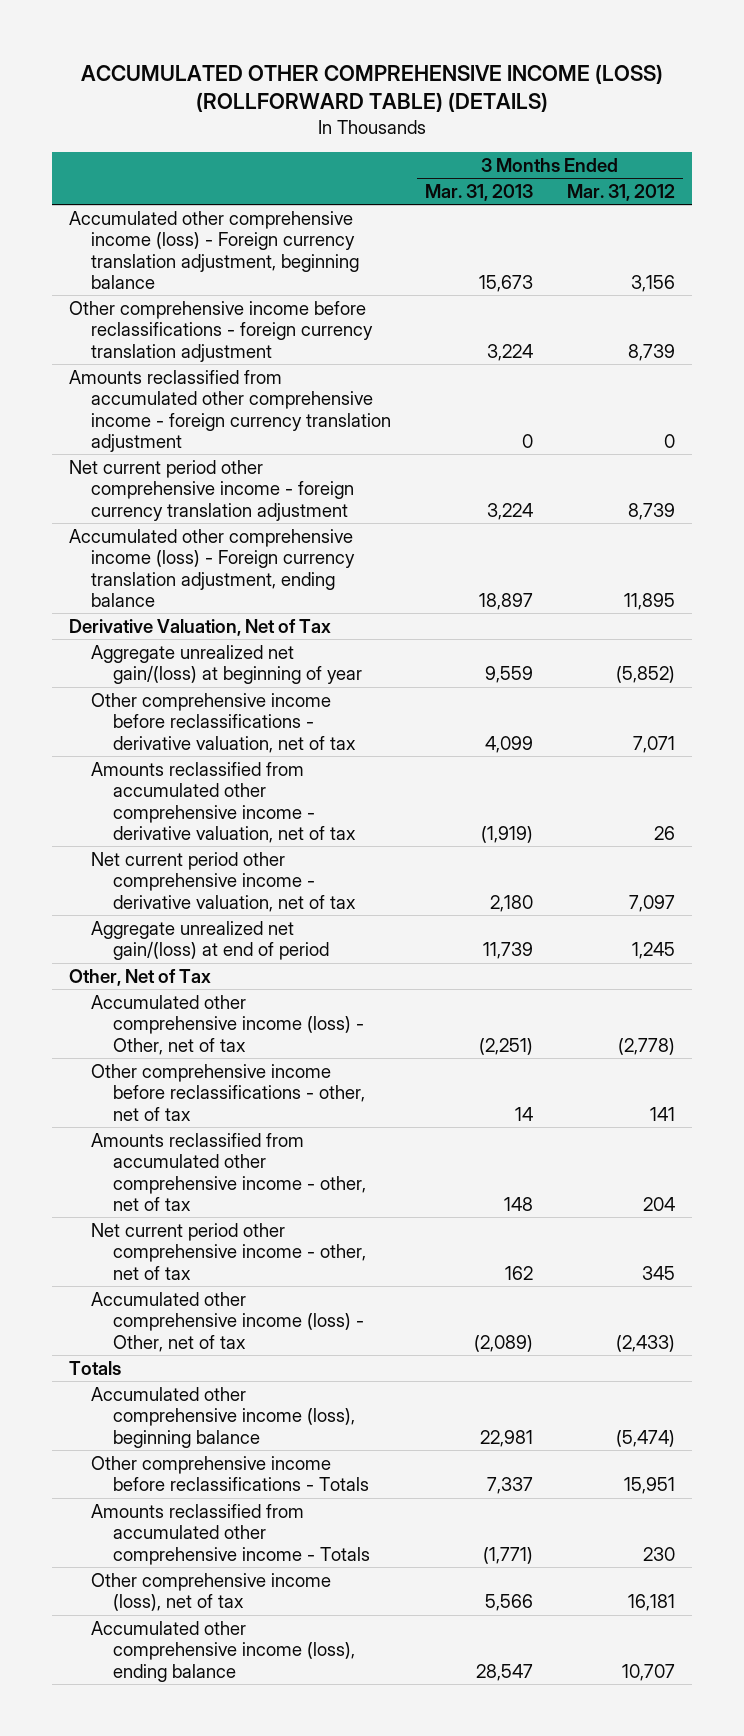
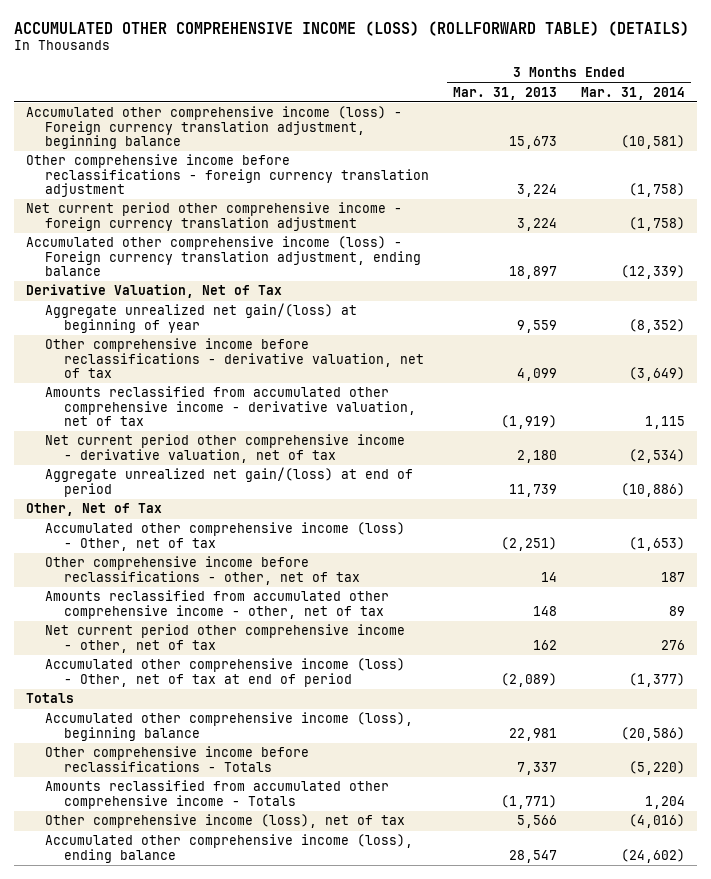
- | 3 Months Ended Mar. 31, 2013 | 3 Months Ended Mar. 31, 2012
+ | 3 Months Ended Mar. 31, 2013 | 3 Months Ended Mar. 31, 2014
- Amounts reclassified from accumulated other comprehensive income - foreign currency translation adjustment | 0 | 0
- Accumulated other comprehensive income (loss) - Other, net of tax | (2,089) | (2,433)
+ Accumulated other comprehensive income (loss) - Other, net of tax at end of period | (2,089) | (1,377)

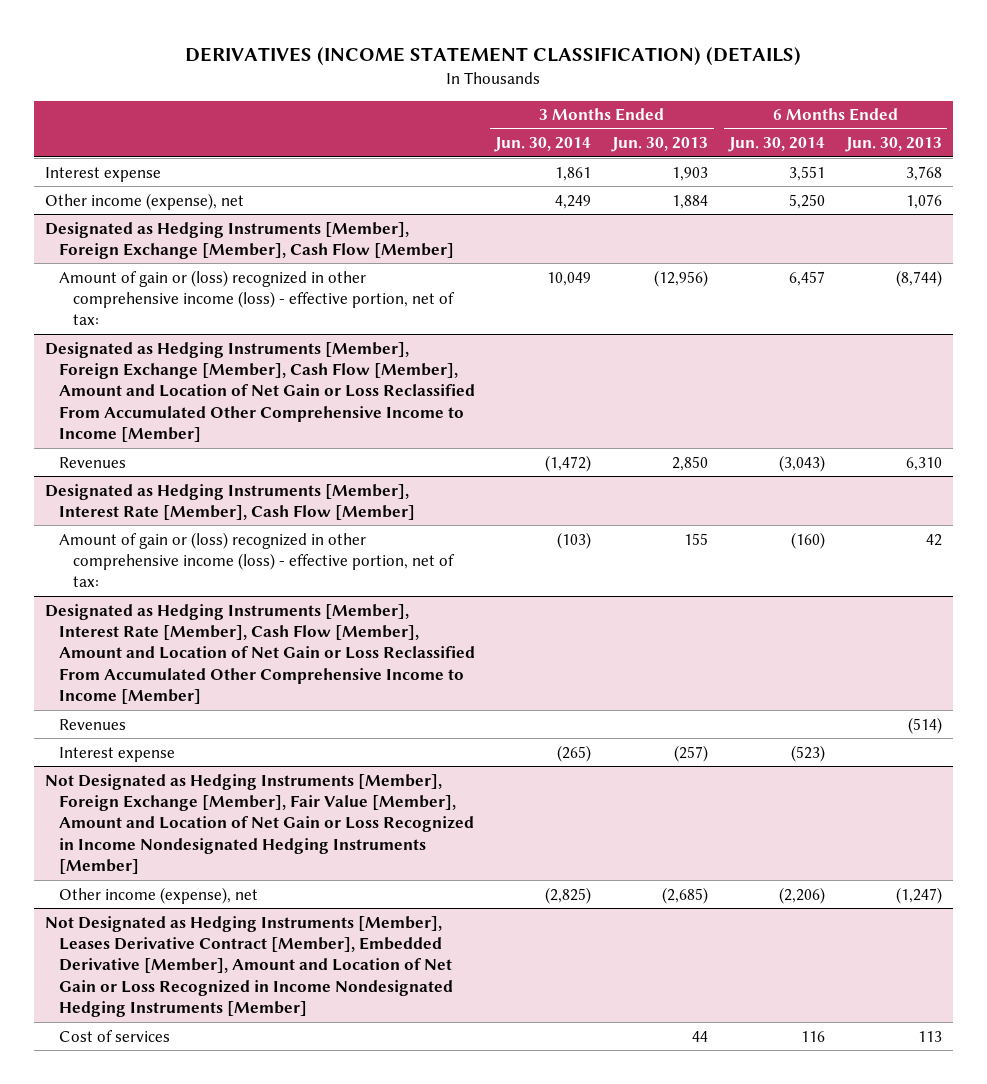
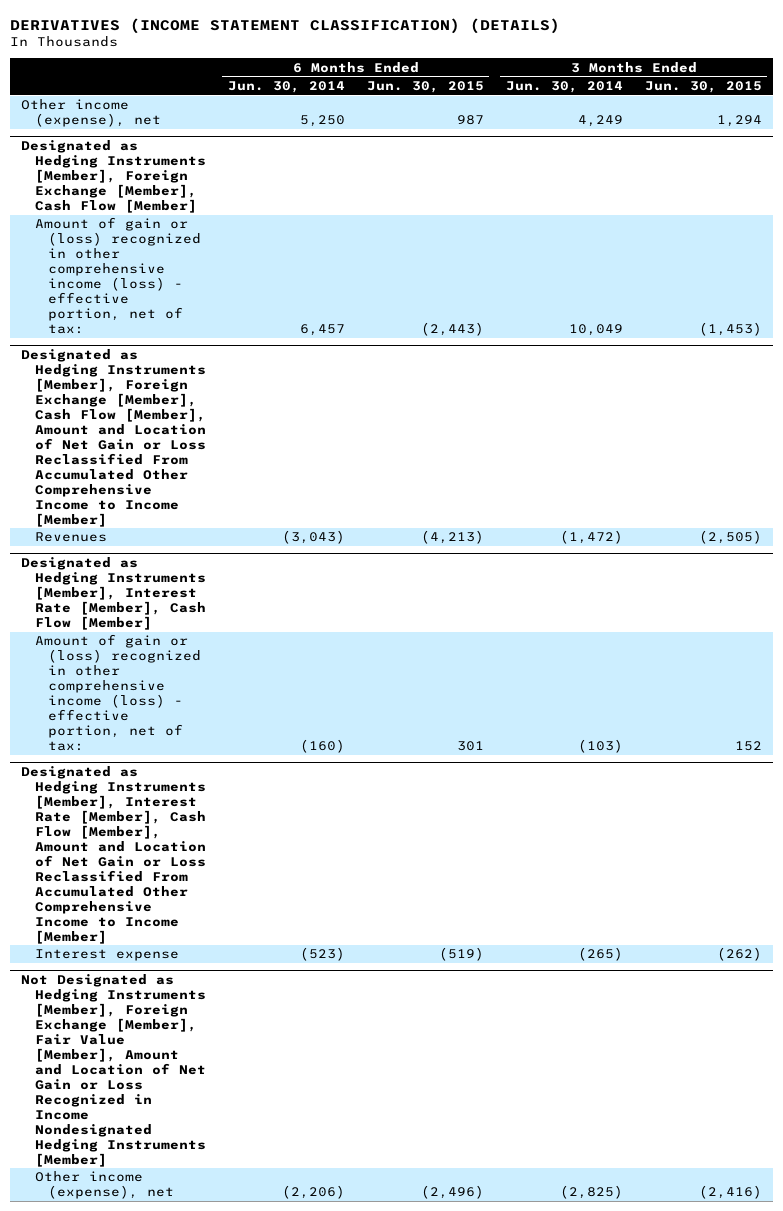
- | 3 Months Ended Jun. 30, 2014 | 3 Months Ended Jun. 30, 2013 | 6 Months Ended Jun. 30, 2014 | 6 Months Ended Jun. 30, 2013
+ | 6 Months Ended Jun. 30, 2014 | 6 Months Ended Jun. 30, 2015 | 3 Months Ended Jun. 30, 2014 | 3 Months Ended Jun. 30, 2015
- Interest expense | 1,861 | 1,903 | 3,551 | 3,768
@ Designated as Hedging Instruments [Member], Interest Rate [Member], Cash Flow [Member], Amount and Location of Net Gain or Loss Reclassified From Accumulated Other Comprehensive Income to Income [Member]
- Revenues | | | | (514)
- Not Designated as Hedging Instruments [Member], Leases Derivative Contract [Member], Embedded Derivative [Member], Amount and Location of Net Gain or Loss Recognized in Income Nondesignated Hedging Instruments [Member]
- Cost of services | | 44 | 116 | 113

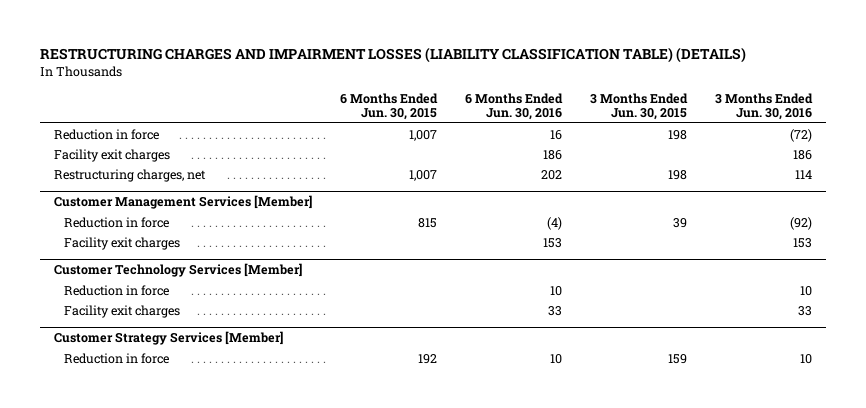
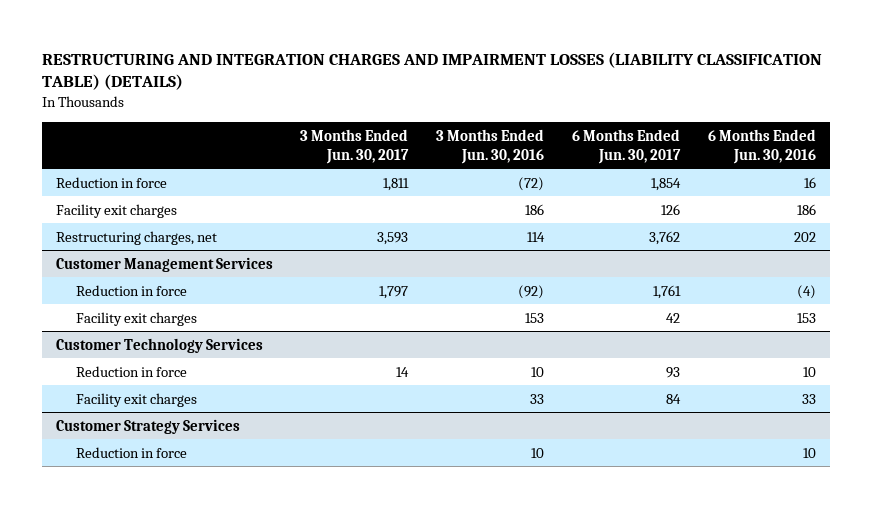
- RESTRUCTURING CHARGES AND IMPAIRMENT LOSSES (LIABILITY CLASSIFICATION TABLE) (DETAILS)
+ RESTRUCTURING AND INTEGRATION CHARGES AND IMPAIRMENT LOSSES (LIABILITY CLASSIFICATION TABLE) (DETAILS)
- | 6 Months Ended Jun. 30, 2015 | 6 Months Ended Jun. 30, 2016 | 3 Months Ended Jun. 30, 2015 | 3 Months Ended Jun. 30, 2016
+ | 3 Months Ended Jun. 30, 2017 | 3 Months Ended Jun. 30, 2016 | 6 Months Ended Jun. 30, 2017 | 6 Months Ended Jun. 30, 2016
- Customer Management Services [Member]
+ Customer Management Services
- Customer Technology Services [Member]
+ Customer Technology Services
- Customer Strategy Services [Member]
+ Customer Strategy Services

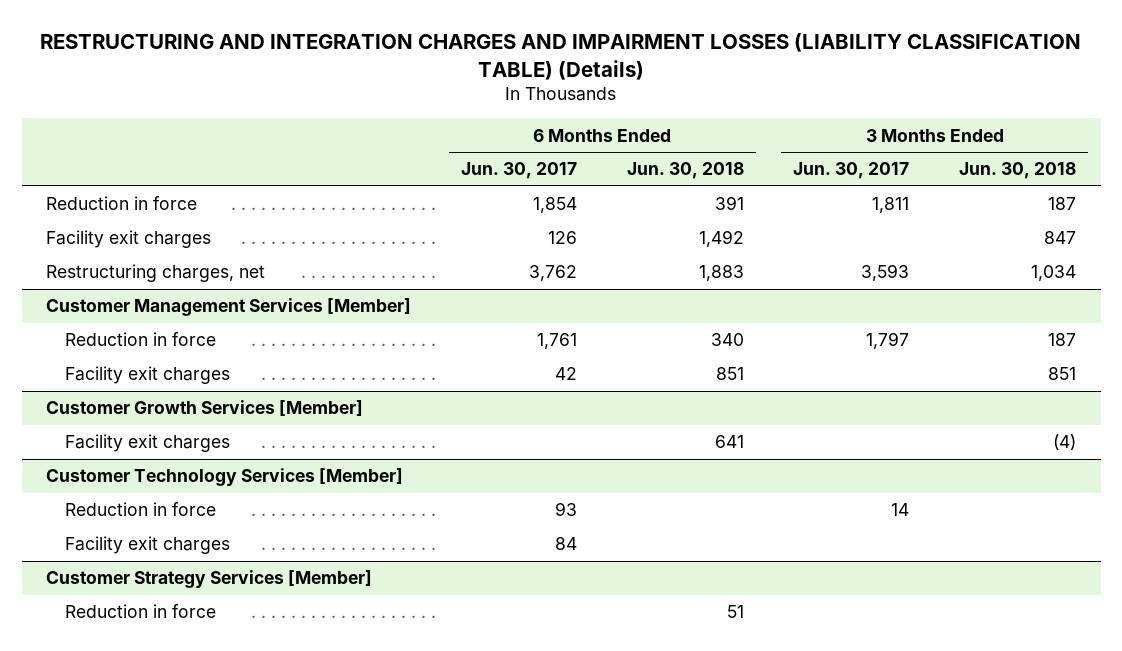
- RESTRUCTURING AND INTEGRATION CHARGES AND IMPAIRMENT LOSSES (LIABILITY CLASSIFICATION TABLE) (DETAILS)
+ RESTRUCTURING AND INTEGRATION CHARGES AND IMPAIRMENT LOSSES (LIABILITY CLASSIFICATION TABLE) (Details)
- | 3 Months Ended Jun. 30, 2017 | 3 Months Ended Jun. 30, 2016 | 6 Months Ended Jun. 30, 2017 | 6 Months Ended Jun. 30, 2016
+ | 6 Months Ended Jun. 30, 2017 | 6 Months Ended Jun. 30, 2018 | 3 Months Ended Jun. 30, 2017 | 3 Months Ended Jun. 30, 2018
- Customer Management Services
+ Customer Management Services [Member]
- Customer Technology Services
+ Customer Growth Services [Member]
+ Facility exit charges | | 641 | | (4)
+ Customer Technology Services [Member]
- Customer Strategy Services
+ Customer Strategy Services [Member]

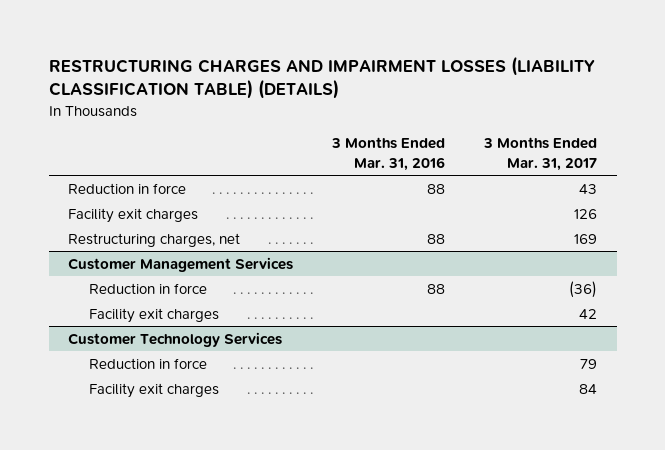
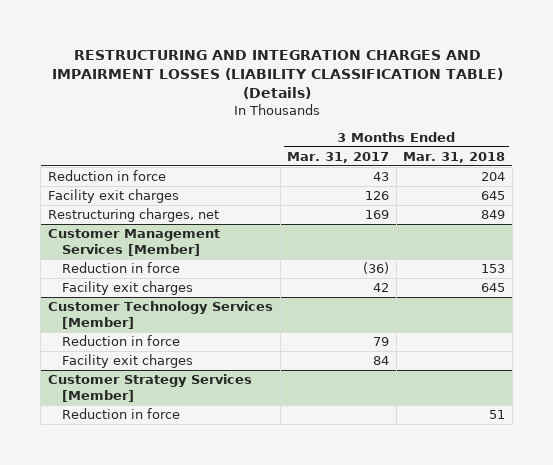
- RESTRUCTURING CHARGES AND IMPAIRMENT LOSSES (LIABILITY CLASSIFICATION TABLE) (DETAILS)
+ RESTRUCTURING AND INTEGRATION CHARGES AND IMPAIRMENT LOSSES (LIABILITY CLASSIFICATION TABLE) (Details)
- | 3 Months Ended Mar. 31, 2016 | 3 Months Ended Mar. 31, 2017
+ | 3 Months Ended Mar. 31, 2017 | 3 Months Ended Mar. 31, 2018
- Customer Management Services
+ Customer Management Services [Member]
- Customer Technology Services
+ Customer Technology Services [Member]
+ Customer Strategy Services [Member]
+ Reduction in force | | 51

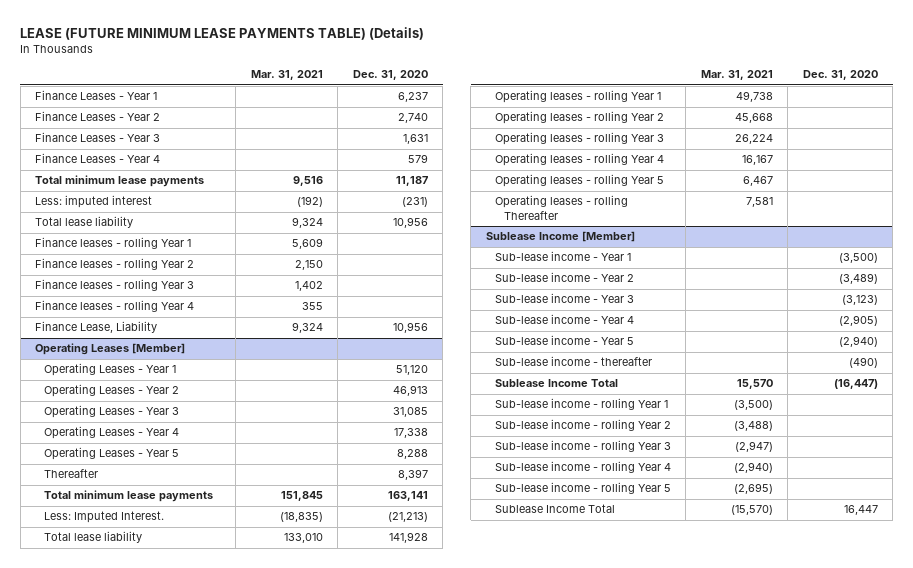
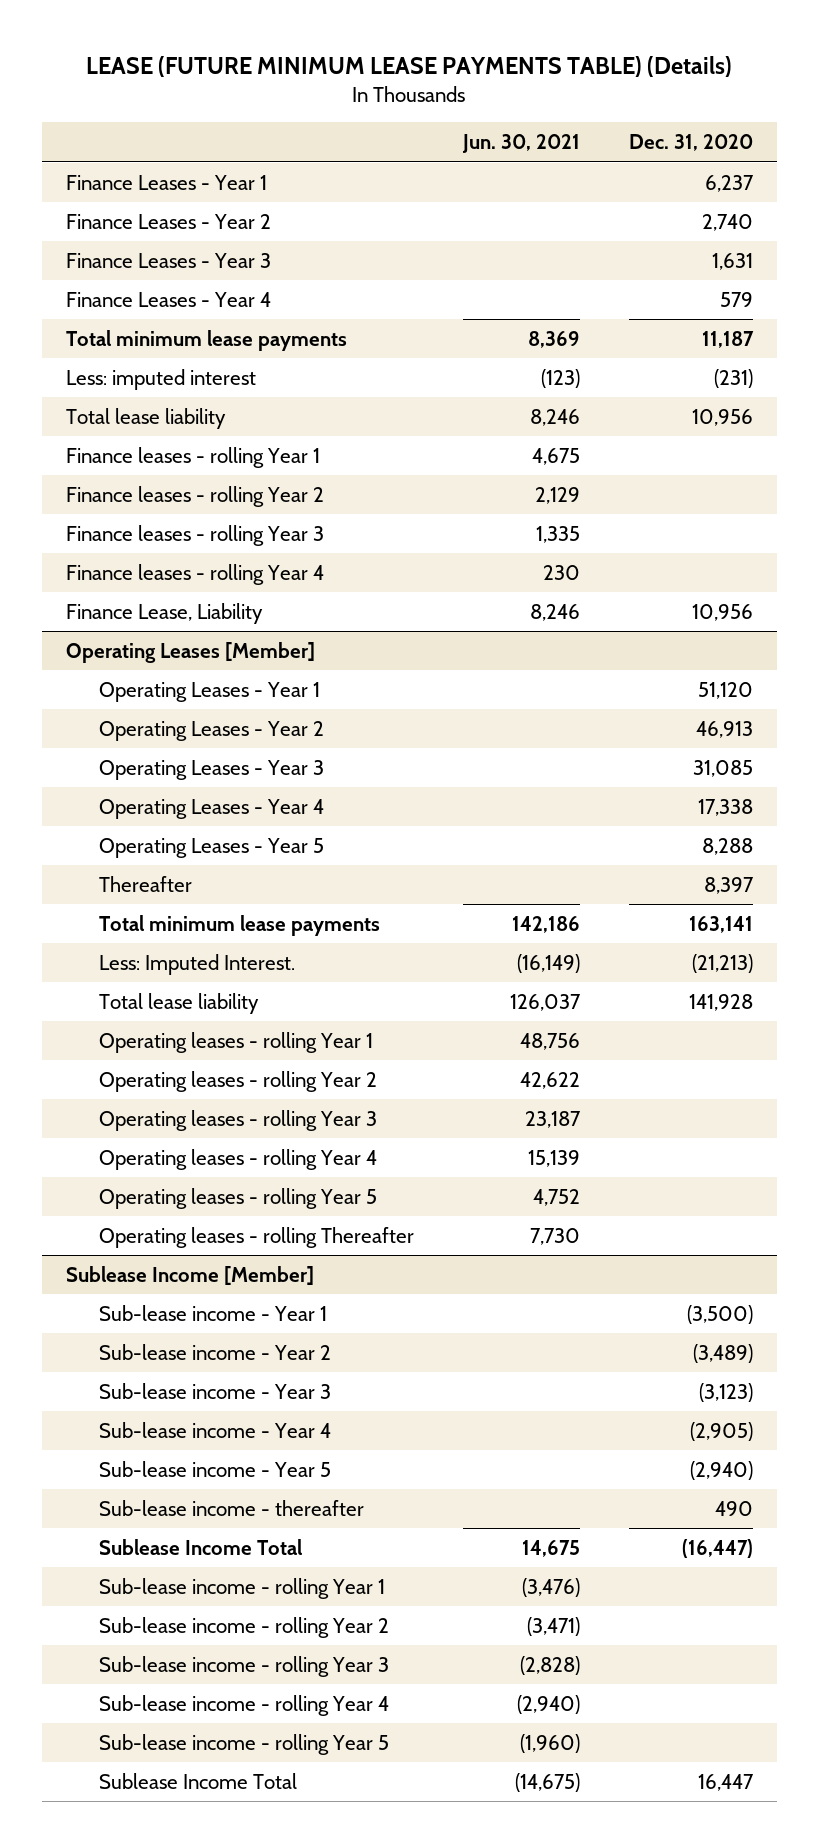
- | Mar. 31, 2021 | Dec. 31, 2020
+ | Jun. 30, 2021 | Dec. 31, 2020
@ Sublease Income [Member]
- Sub-lease income - thereafter | | (490)
+ Sub-lease income - thereafter | | 490

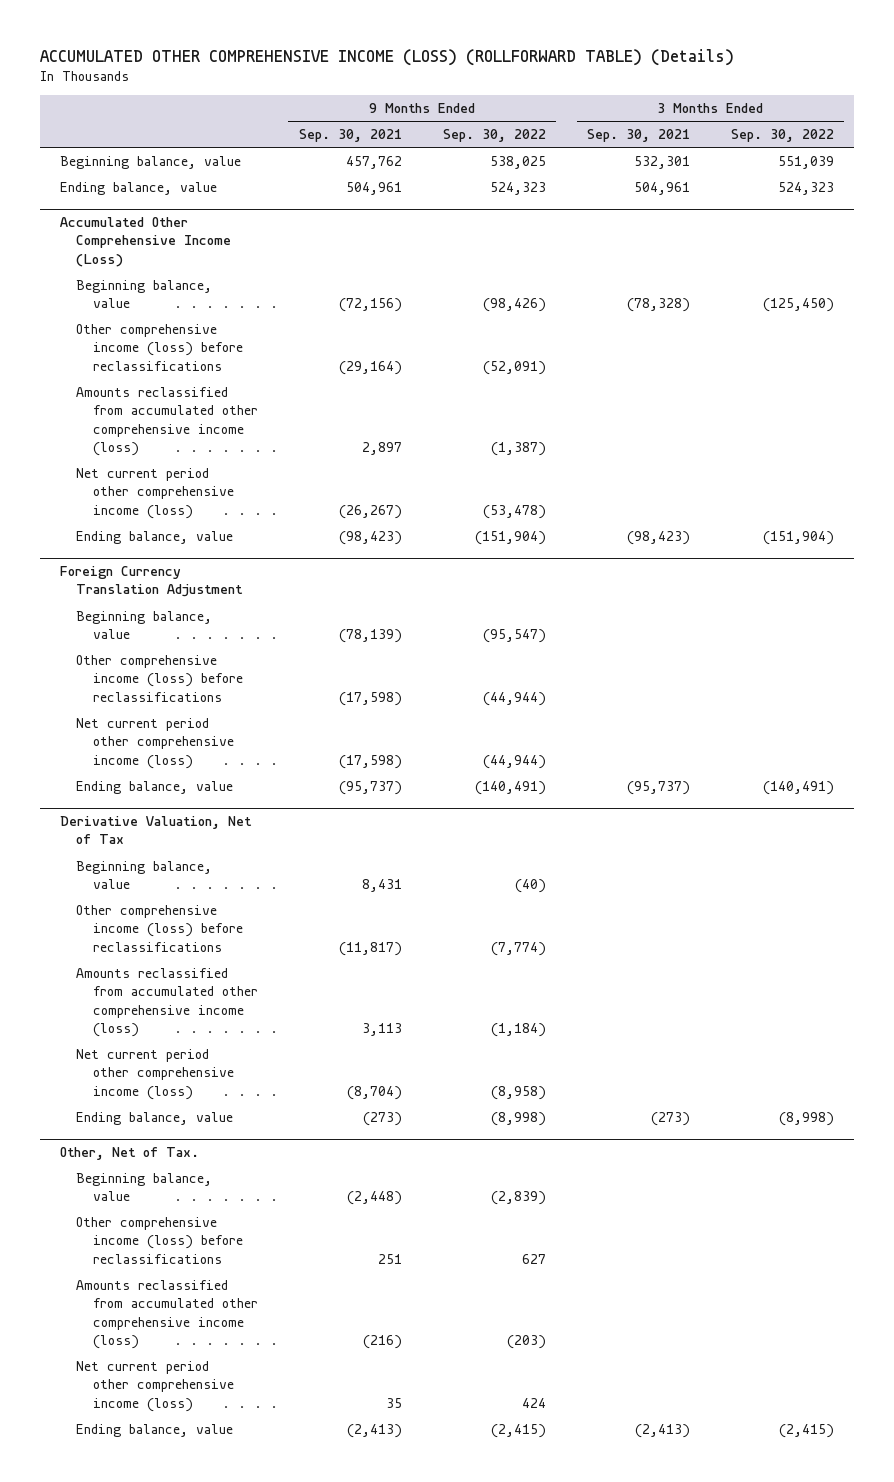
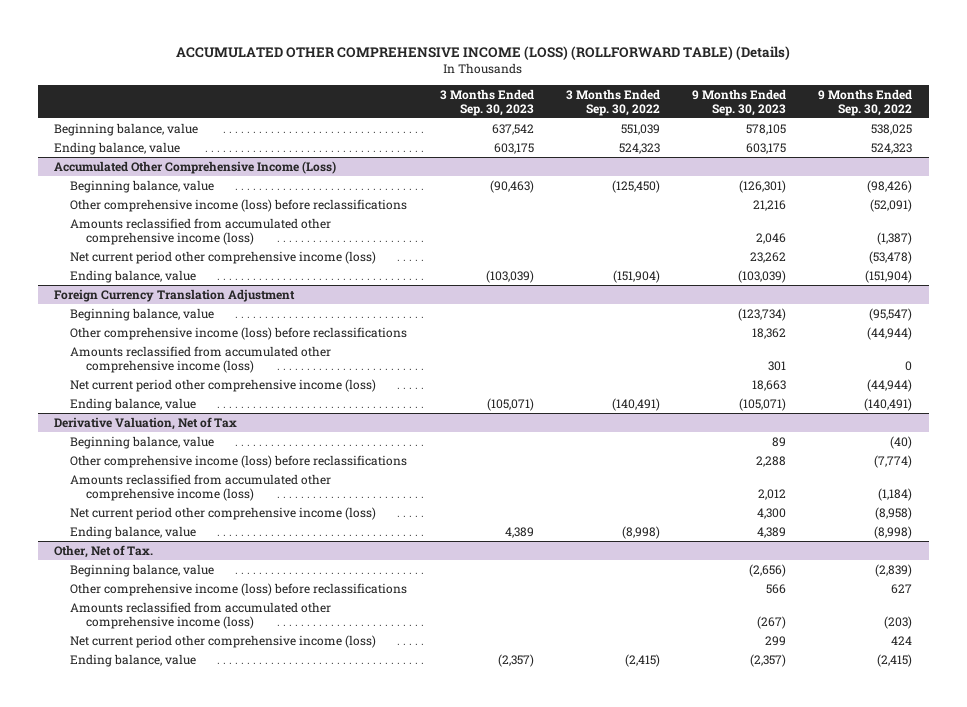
- | 9 Months Ended Sep. 30, 2021 | 9 Months Ended Sep. 30, 2022 | 3 Months Ended Sep. 30, 2021 | 3 Months Ended Sep. 30, 2022
+ | 3 Months Ended Sep. 30, 2023 | 3 Months Ended Sep. 30, 2022 | 9 Months Ended Sep. 30, 2023 | 9 Months Ended Sep. 30, 2022
@ Foreign Currency Translation Adjustment
+ Amounts reclassified from accumulated other comprehensive income (loss) | | | 301 | 0

